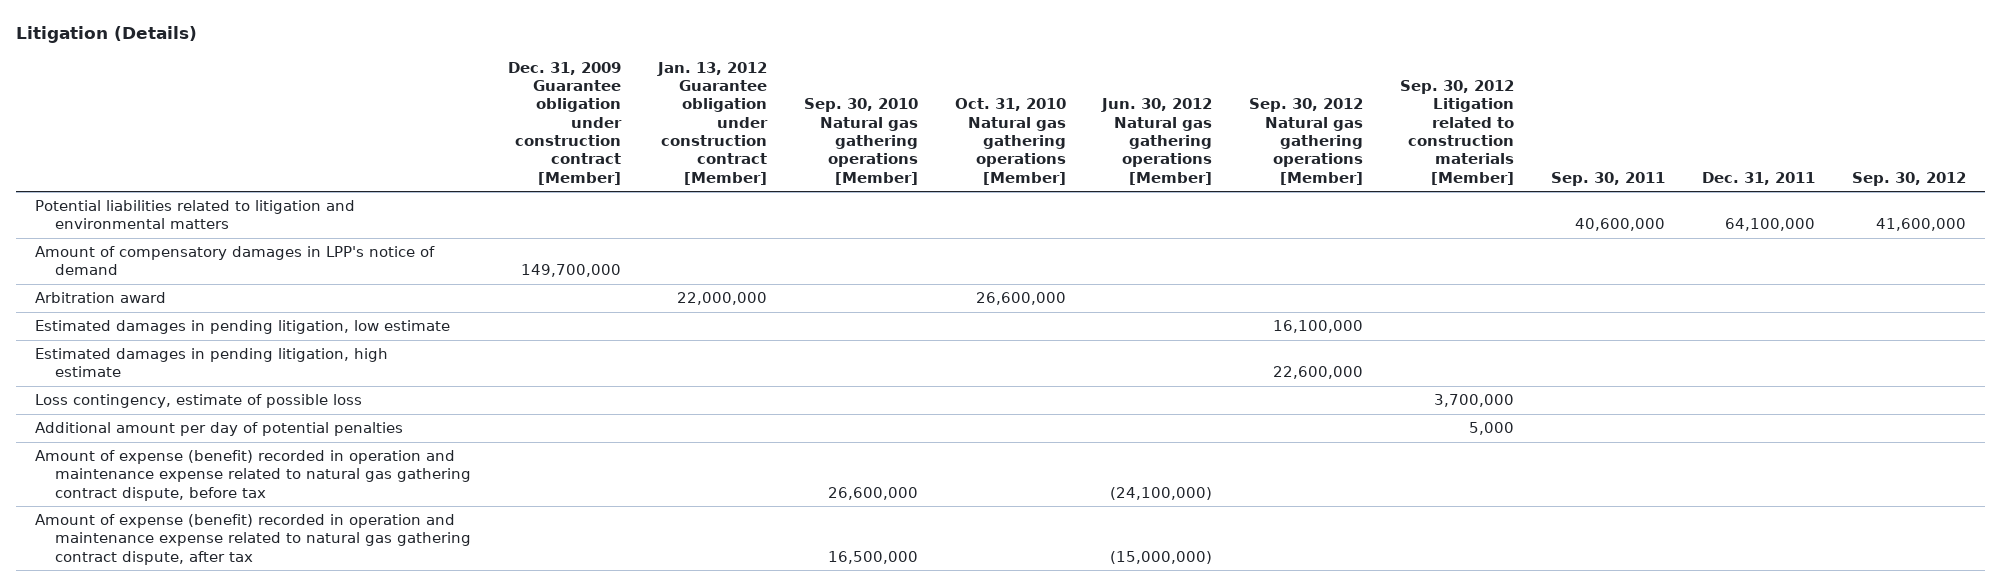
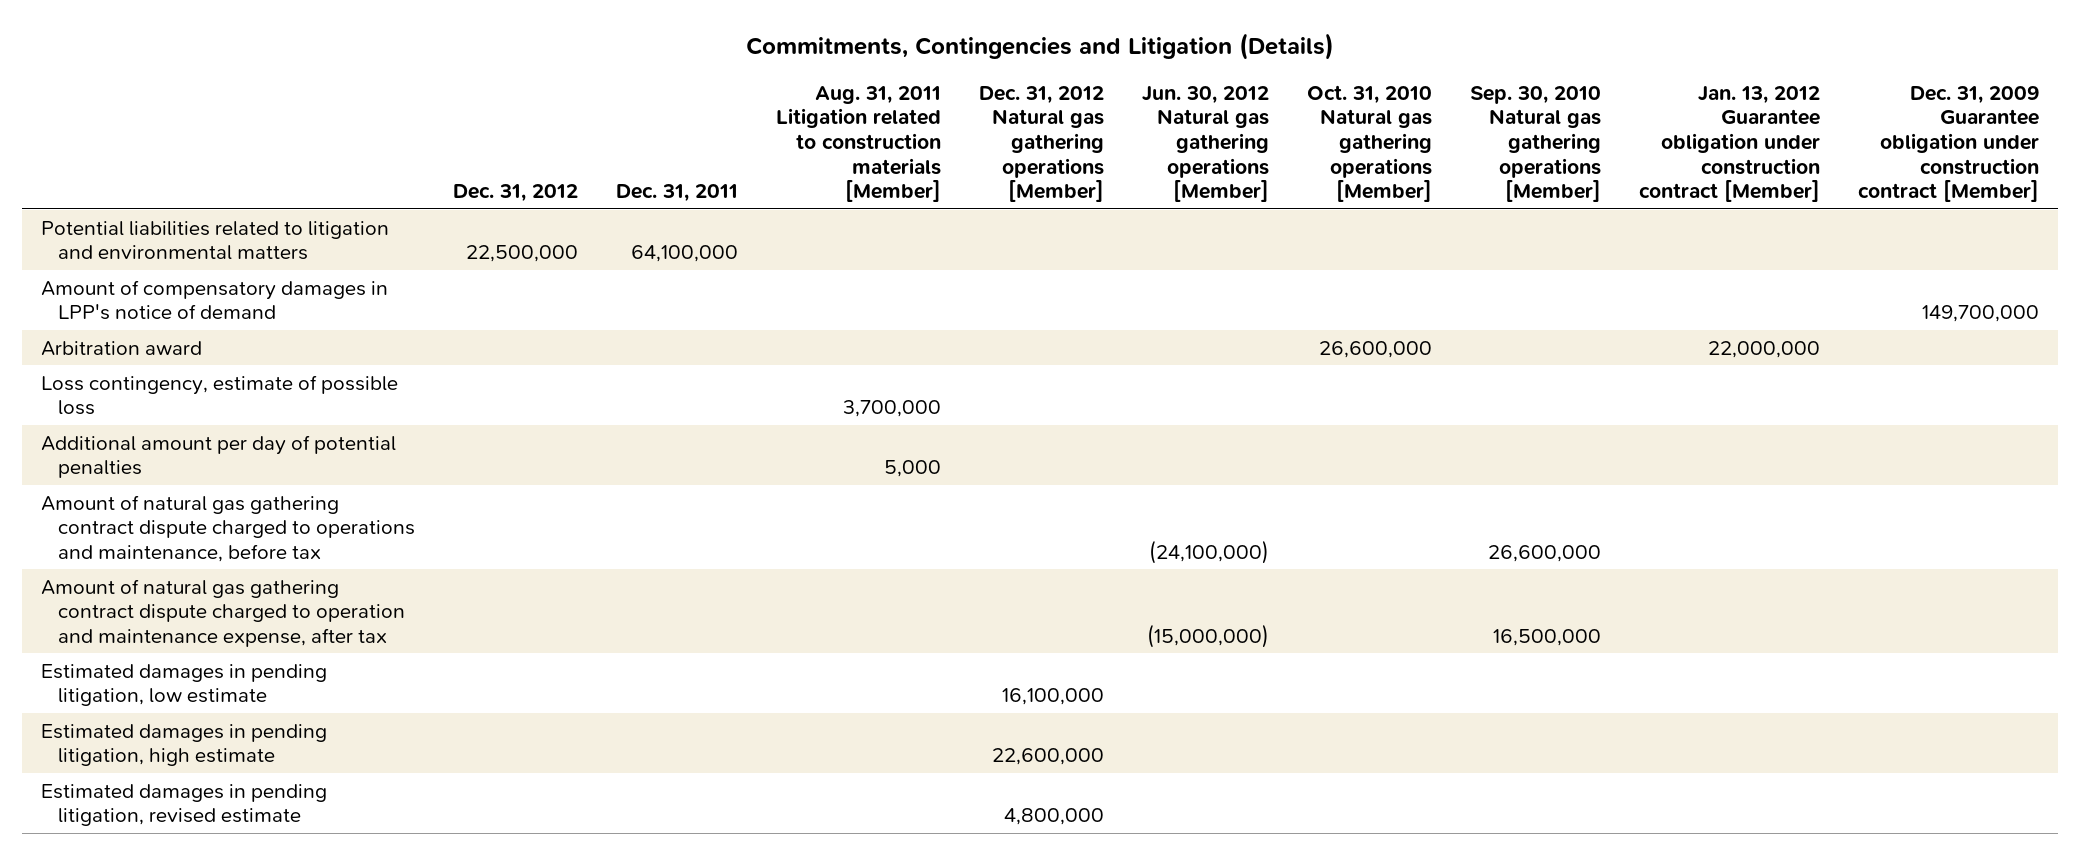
- Litigation (Details)
+ Commitments, Contingencies and Litigation (Details)
- | Dec. 31, 2009 Guarantee obligation under construction contract [Member] | Jan. 13, 2012 Guarantee obligation under construction contract [Member] | Sep. 30, 2010 Natural gas gathering operations [Member] | Oct. 31, 2010 Natural gas gathering operations [Member] | Jun. 30, 2012 Natural gas gathering operations [Member] | Sep. 30, 2012 Natural gas gathering operations [Member] | Sep. 30, 2012 Litigation related to construction materials [Member] | Sep. 30, 2011 | Dec. 31, 2011 | Sep. 30, 2012
+ | Dec. 31, 2012 | Dec. 31, 2011 | Aug. 31, 2011 Litigation related to construction materials [Member] | Dec. 31, 2012 Natural gas gathering operations [Member] | Jun. 30, 2012 Natural gas gathering operations [Member] | Oct. 31, 2010 Natural gas gathering operations [Member] | Sep. 30, 2010 Natural gas gathering operations [Member] | Jan. 13, 2012 Guarantee obligation under construction contract [Member] | Dec. 31, 2009 Guarantee obligation under construction contract [Member]
- Amount of expense (benefit) recorded in operation and maintenance expense related to natural gas gathering contract dispute, before tax | | | 26,600,000 | | (24,100,000) | | | | |
- Amount of expense (benefit) recorded in operation and maintenance expense related to natural gas gathering contract dispute, after tax | | | 16,500,000 | | (15,000,000) | | | | |
+ Amount of natural gas gathering contract dispute charged to operations and maintenance, before tax | | | | | (24,100,000) | | 26,600,000 | |
+ Amount of natural gas gathering contract dispute charged to operation and maintenance expense, after tax | | | | | (15,000,000) | | 16,500,000 | |
moved down: Estimated damages in pending litigation, low estimate | | | | 16,100,000 | | | | |
moved down: Estimated damages in pending litigation, high estimate | | | | 22,600,000 | | | | |
+ Estimated damages in pending litigation, revised estimate | | | | 4,800,000 | | | | |

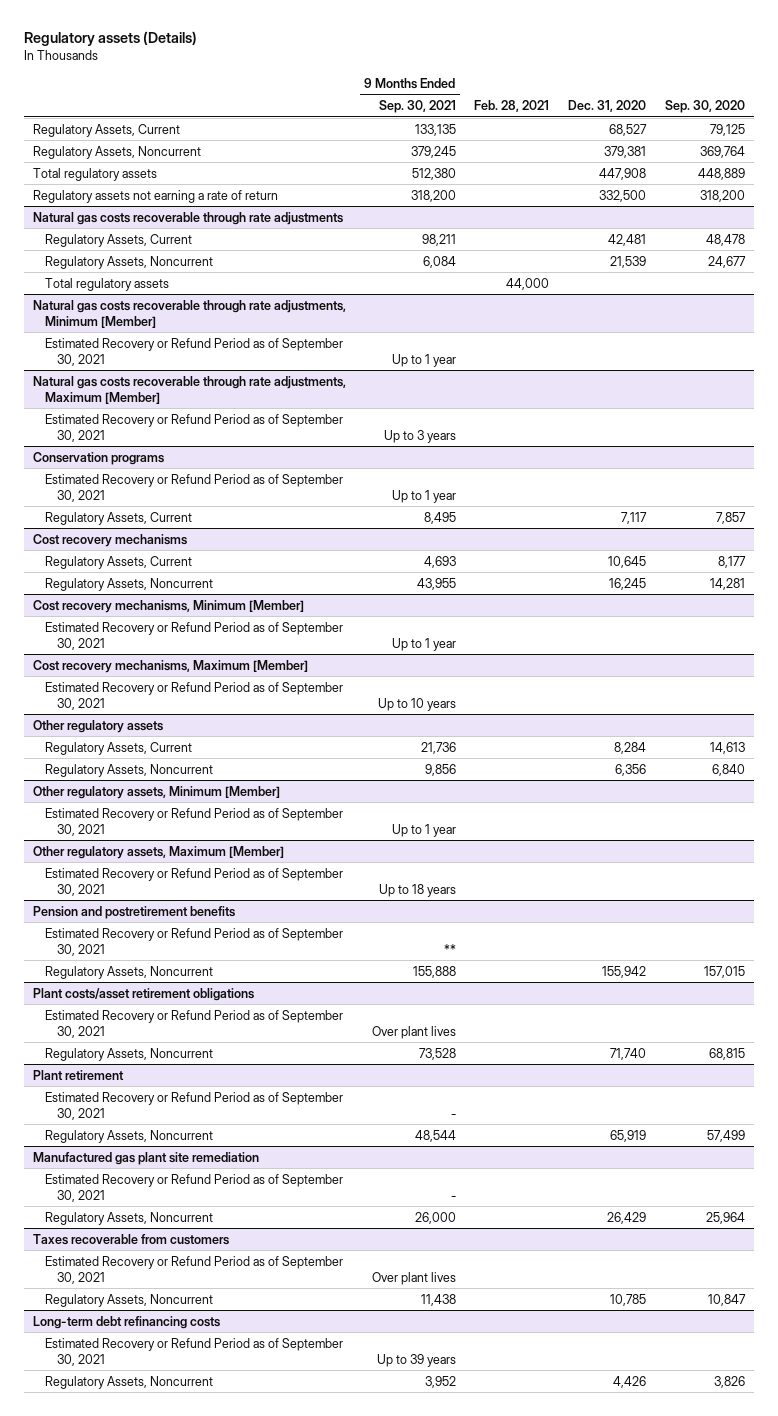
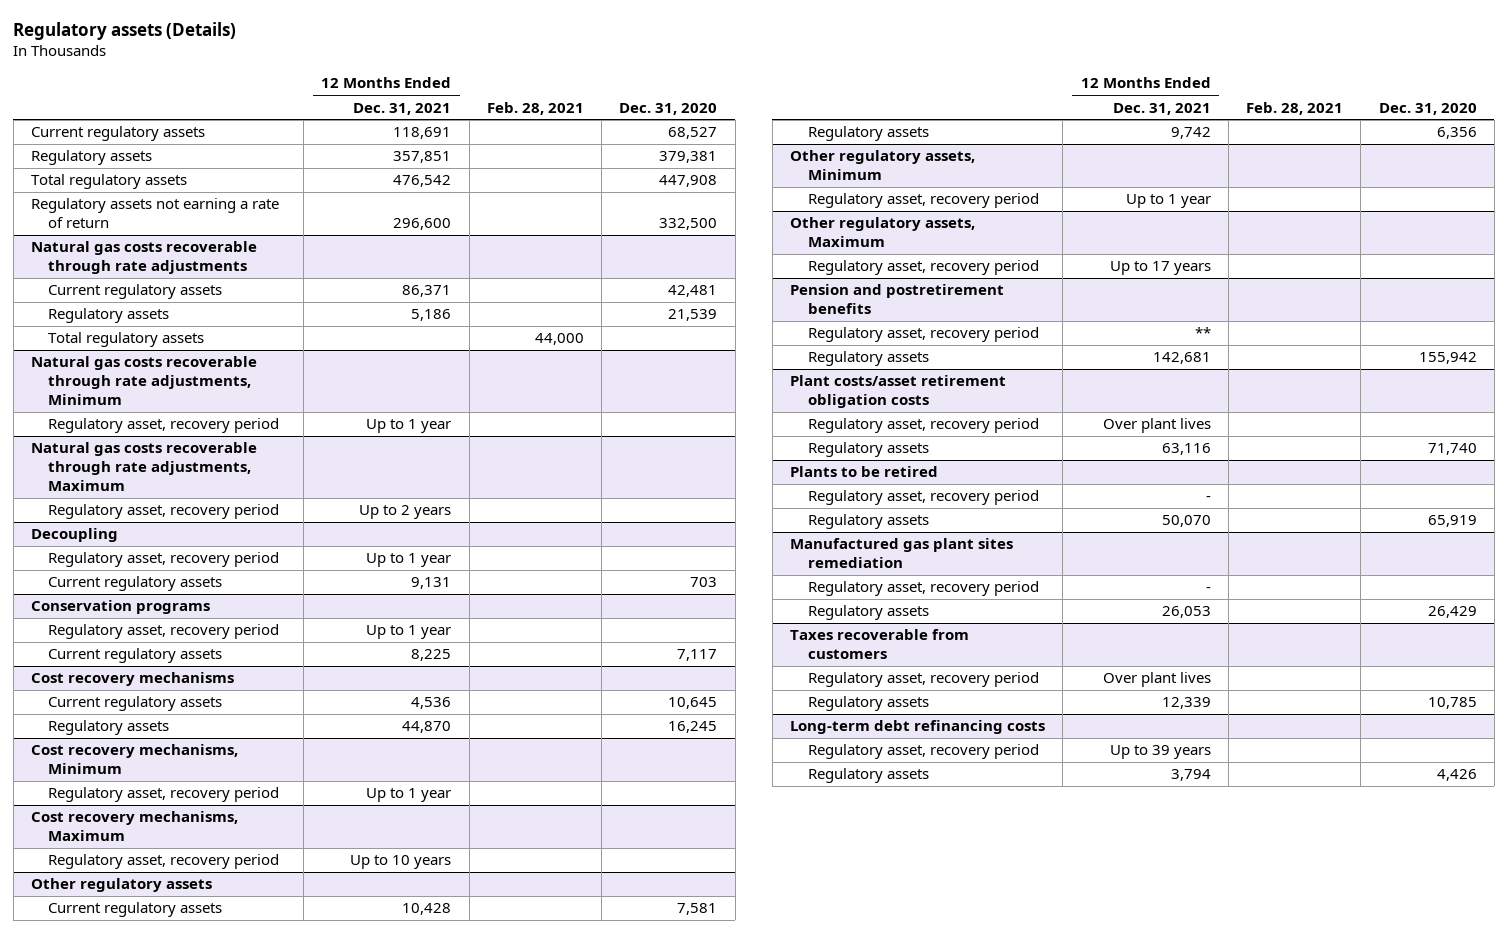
- | 9 Months Ended Sep. 30, 2021 | Feb. 28, 2021 | Dec. 31, 2020 | Sep. 30, 2020
+ | 12 Months Ended Dec. 31, 2021 | Feb. 28, 2021 | Dec. 31, 2020
- Regulatory Assets, Current | 133,135 | | 68,527 | 79,125
- Regulatory Assets, Noncurrent | 379,245 | | 379,381 | 369,764
+ Current regulatory assets | 118,691 | | 68,527
+ Regulatory assets | 357,851 | | 379,381
@ Natural gas costs recoverable through rate adjustments
- Regulatory Assets, Current | 98,211 | | 42,481 | 48,478
- Regulatory Assets, Noncurrent | 6,084 | | 21,539 | 24,677
+ Current regulatory assets | 86,371 | | 42,481
+ Regulatory assets | 5,186 | | 21,539
- Natural gas costs recoverable through rate adjustments, Minimum [Member]
- Estimated Recovery or Refund Period as of September 30, 2021 | Up to 1 year | | |
- Natural gas costs recoverable through rate adjustments, Maximum [Member]
- Estimated Recovery or Refund Period as of September 30, 2021 | Up to 3 years | | |
+ Natural gas costs recoverable through rate adjustments, Minimum
+ Regulatory asset, recovery period | Up to 1 year | |
+ Natural gas costs recoverable through rate adjustments, Maximum
+ Regulatory asset, recovery period | Up to 2 years | |
+ Decoupling
+ Regulatory asset, recovery period | Up to 1 year | |
+ Current regulatory assets | 9,131 | | 703
@ Conservation programs
- Estimated Recovery or Refund Period as of September 30, 2021 | Up to 1 year | | |
- Regulatory Assets, Current | 8,495 | | 7,117 | 7,857
+ Regulatory asset, recovery period | Up to 1 year | |
+ Current regulatory assets | 8,225 | | 7,117
@ Cost recovery mechanisms
- Regulatory Assets, Current | 4,693 | | 10,645 | 8,177
- Regulatory Assets, Noncurrent | 43,955 | | 16,245 | 14,281
- Cost recovery mechanisms, Minimum [Member]
- Estimated Recovery or Refund Period as of September 30, 2021 | Up to 1 year | | |
- Cost recovery mechanisms, Maximum [Member]
- Estimated Recovery or Refund Period as of September 30, 2021 | Up to 10 years | | |
@ Cost recovery mechanisms
+ Current regulatory assets | 4,536 | | 10,645
+ Regulatory assets | 44,870 | | 16,245
+ Cost recovery mechanisms, Minimum
+ Regulatory asset, recovery period | Up to 1 year | |
+ Cost recovery mechanisms, Maximum
+ Regulatory asset, recovery period | Up to 10 years | |
@ Other regulatory assets
- Regulatory Assets, Current | 21,736 | | 8,284 | 14,613
- Regulatory Assets, Noncurrent | 9,856 | | 6,356 | 6,840
- Other regulatory assets, Minimum [Member]
- Estimated Recovery or Refund Period as of September 30, 2021 | Up to 1 year | | |
- Other regulatory assets, Maximum [Member]
- Estimated Recovery or Refund Period as of September 30, 2021 | Up to 18 years | | |
@ Other regulatory assets
+ Current regulatory assets | 10,428 | | 7,581
+ Regulatory assets | 9,742 | | 6,356
+ Other regulatory assets, Minimum
+ Regulatory asset, recovery period | Up to 1 year | |
+ Other regulatory assets, Maximum
+ Regulatory asset, recovery period | Up to 17 years | |
@ Pension and postretirement benefits
- Estimated Recovery or Refund Period as of September 30, 2021 | ** | | |
- Regulatory Assets, Noncurrent | 155,888 | | 155,942 | 157,015
- Plant costs/asset retirement obligations
- Estimated Recovery or Refund Period as of September 30, 2021 | Over plant lives | | |
- Regulatory Assets, Noncurrent | 73,528 | | 71,740 | 68,815
- Plant retirement
- Estimated Recovery or Refund Period as of September 30, 2021 | - | | |
- Regulatory Assets, Noncurrent | 48,544 | | 65,919 | 57,499
- Manufactured gas plant site remediation
- Estimated Recovery or Refund Period as of September 30, 2021 | - | | |
- Regulatory Assets, Noncurrent | 26,000 | | 26,429 | 25,964
@ Pension and postretirement benefits
+ Regulatory asset, recovery period | ** | |
+ Regulatory assets | 142,681 | | 155,942
+ Plant costs/asset retirement obligation costs
+ Regulatory asset, recovery period | Over plant lives | |
+ Regulatory assets | 63,116 | | 71,740
+ Plants to be retired
+ Regulatory asset, recovery period | - | |
+ Regulatory assets | 50,070 | | 65,919
+ Manufactured gas plant sites remediation
+ Regulatory asset, recovery period | - | |
+ Regulatory assets | 26,053 | | 26,429
@ Taxes recoverable from customers
- Estimated Recovery or Refund Period as of September 30, 2021 | Over plant lives | | |
- Regulatory Assets, Noncurrent | 11,438 | | 10,785 | 10,847
+ Regulatory asset, recovery period | Over plant lives | |
+ Regulatory assets | 12,339 | | 10,785
@ Long-term debt refinancing costs
- Estimated Recovery or Refund Period as of September 30, 2021 | Up to 39 years | | |
- Regulatory Assets, Noncurrent | 3,952 | | 4,426 | 3,826
+ Regulatory asset, recovery period | Up to 39 years | |
+ Regulatory assets | 3,794 | | 4,426

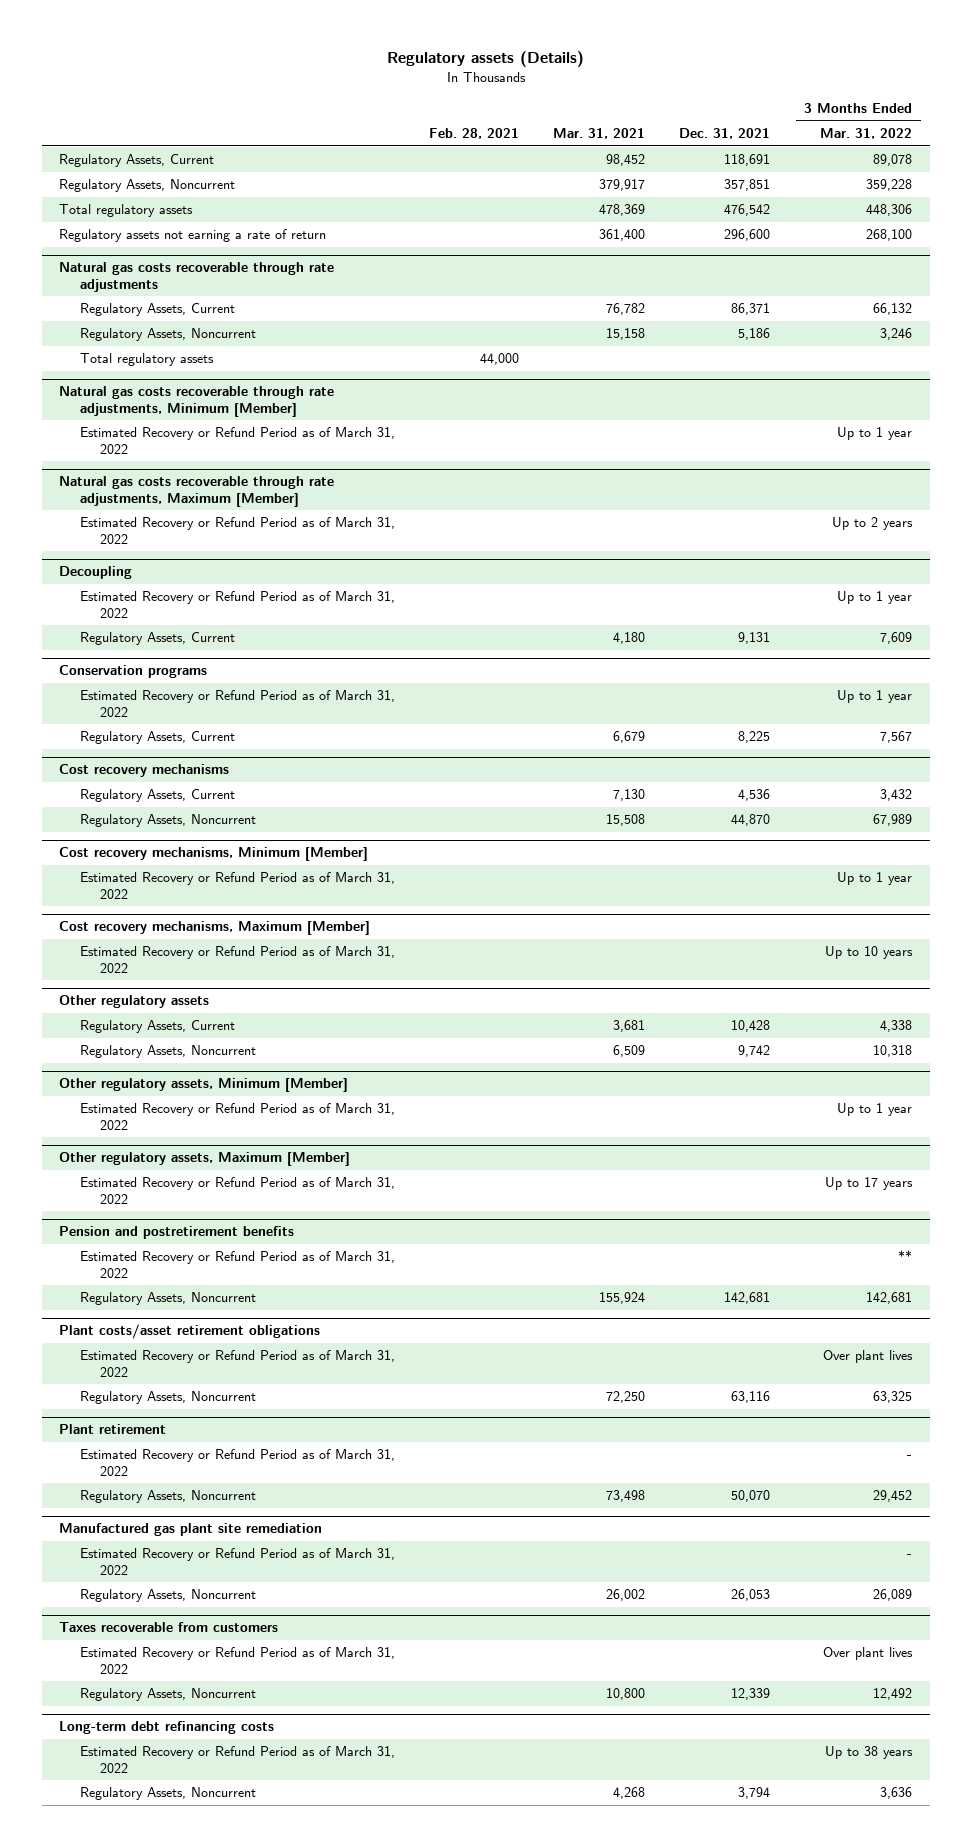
- | 12 Months Ended Dec. 31, 2021 | Feb. 28, 2021 | Dec. 31, 2020
+ | Feb. 28, 2021 | Mar. 31, 2021 | Dec. 31, 2021 | 3 Months Ended Mar. 31, 2022
- Current regulatory assets | 118,691 | | 68,527
- Regulatory assets | 357,851 | | 379,381
+ Regulatory Assets, Current | | 98,452 | 118,691 | 89,078
+ Regulatory Assets, Noncurrent | | 379,917 | 357,851 | 359,228
@ Natural gas costs recoverable through rate adjustments
- Current regulatory assets | 86,371 | | 42,481
- Regulatory assets | 5,186 | | 21,539
+ Regulatory Assets, Current | | 76,782 | 86,371 | 66,132
+ Regulatory Assets, Noncurrent | | 15,158 | 5,186 | 3,246
- Natural gas costs recoverable through rate adjustments, Minimum
- Regulatory asset, recovery period | Up to 1 year | |
- Natural gas costs recoverable through rate adjustments, Maximum
- Regulatory asset, recovery period | Up to 2 years | |
+ Natural gas costs recoverable through rate adjustments, Minimum [Member]
+ Estimated Recovery or Refund Period as of March 31, 2022 | | | | Up to 1 year
+ Natural gas costs recoverable through rate adjustments, Maximum [Member]
+ Estimated Recovery or Refund Period as of March 31, 2022 | | | | Up to 2 years
@ Decoupling
- Regulatory asset, recovery period | Up to 1 year | |
- Current regulatory assets | 9,131 | | 703
+ Estimated Recovery or Refund Period as of March 31, 2022 | | | | Up to 1 year
+ Regulatory Assets, Current | | 4,180 | 9,131 | 7,609
@ Conservation programs
- Regulatory asset, recovery period | Up to 1 year | |
- Current regulatory assets | 8,225 | | 7,117
+ Estimated Recovery or Refund Period as of March 31, 2022 | | | | Up to 1 year
+ Regulatory Assets, Current | | 6,679 | 8,225 | 7,567
@ Cost recovery mechanisms
- Current regulatory assets | 4,536 | | 10,645
- Regulatory assets | 44,870 | | 16,245
- Cost recovery mechanisms, Minimum
- Regulatory asset, recovery period | Up to 1 year | |
- Cost recovery mechanisms, Maximum
- Regulatory asset, recovery period | Up to 10 years | |
@ Cost recovery mechanisms
+ Regulatory Assets, Current | | 7,130 | 4,536 | 3,432
+ Regulatory Assets, Noncurrent | | 15,508 | 44,870 | 67,989
+ Cost recovery mechanisms, Minimum [Member]
+ Estimated Recovery or Refund Period as of March 31, 2022 | | | | Up to 1 year
+ Cost recovery mechanisms, Maximum [Member]
+ Estimated Recovery or Refund Period as of March 31, 2022 | | | | Up to 10 years
@ Other regulatory assets
- Current regulatory assets | 10,428 | | 7,581
- Regulatory assets | 9,742 | | 6,356
- Other regulatory assets, Minimum
- Regulatory asset, recovery period | Up to 1 year | |
- Other regulatory assets, Maximum
- Regulatory asset, recovery period | Up to 17 years | |
@ Other regulatory assets
+ Regulatory Assets, Current | | 3,681 | 10,428 | 4,338
+ Regulatory Assets, Noncurrent | | 6,509 | 9,742 | 10,318
+ Other regulatory assets, Minimum [Member]
+ Estimated Recovery or Refund Period as of March 31, 2022 | | | | Up to 1 year
+ Other regulatory assets, Maximum [Member]
+ Estimated Recovery or Refund Period as of March 31, 2022 | | | | Up to 17 years
@ Pension and postretirement benefits
- Regulatory asset, recovery period | ** | |
- Regulatory assets | 142,681 | | 155,942
- Plant costs/asset retirement obligation costs
- Regulatory asset, recovery period | Over plant lives | |
- Regulatory assets | 63,116 | | 71,740
- Plants to be retired
- Regulatory asset, recovery period | - | |
- Regulatory assets | 50,070 | | 65,919
- Manufactured gas plant sites remediation
- Regulatory asset, recovery period | - | |
- Regulatory assets | 26,053 | | 26,429
@ Pension and postretirement benefits
+ Estimated Recovery or Refund Period as of March 31, 2022 | | | | **
+ Regulatory Assets, Noncurrent | | 155,924 | 142,681 | 142,681
+ Plant costs/asset retirement obligations
+ Estimated Recovery or Refund Period as of March 31, 2022 | | | | Over plant lives
+ Regulatory Assets, Noncurrent | | 72,250 | 63,116 | 63,325
+ Plant retirement
+ Estimated Recovery or Refund Period as of March 31, 2022 | | | | -
+ Regulatory Assets, Noncurrent | | 73,498 | 50,070 | 29,452
+ Manufactured gas plant site remediation
+ Estimated Recovery or Refund Period as of March 31, 2022 | | | | -
+ Regulatory Assets, Noncurrent | | 26,002 | 26,053 | 26,089
@ Taxes recoverable from customers
- Regulatory asset, recovery period | Over plant lives | |
- Regulatory assets | 12,339 | | 10,785
+ Estimated Recovery or Refund Period as of March 31, 2022 | | | | Over plant lives
+ Regulatory Assets, Noncurrent | | 10,800 | 12,339 | 12,492
@ Long-term debt refinancing costs
- Regulatory asset, recovery period | Up to 39 years | |
- Regulatory assets | 3,794 | | 4,426
+ Estimated Recovery or Refund Period as of March 31, 2022 | | | | Up to 38 years
+ Regulatory Assets, Noncurrent | | 4,268 | 3,794 | 3,636

